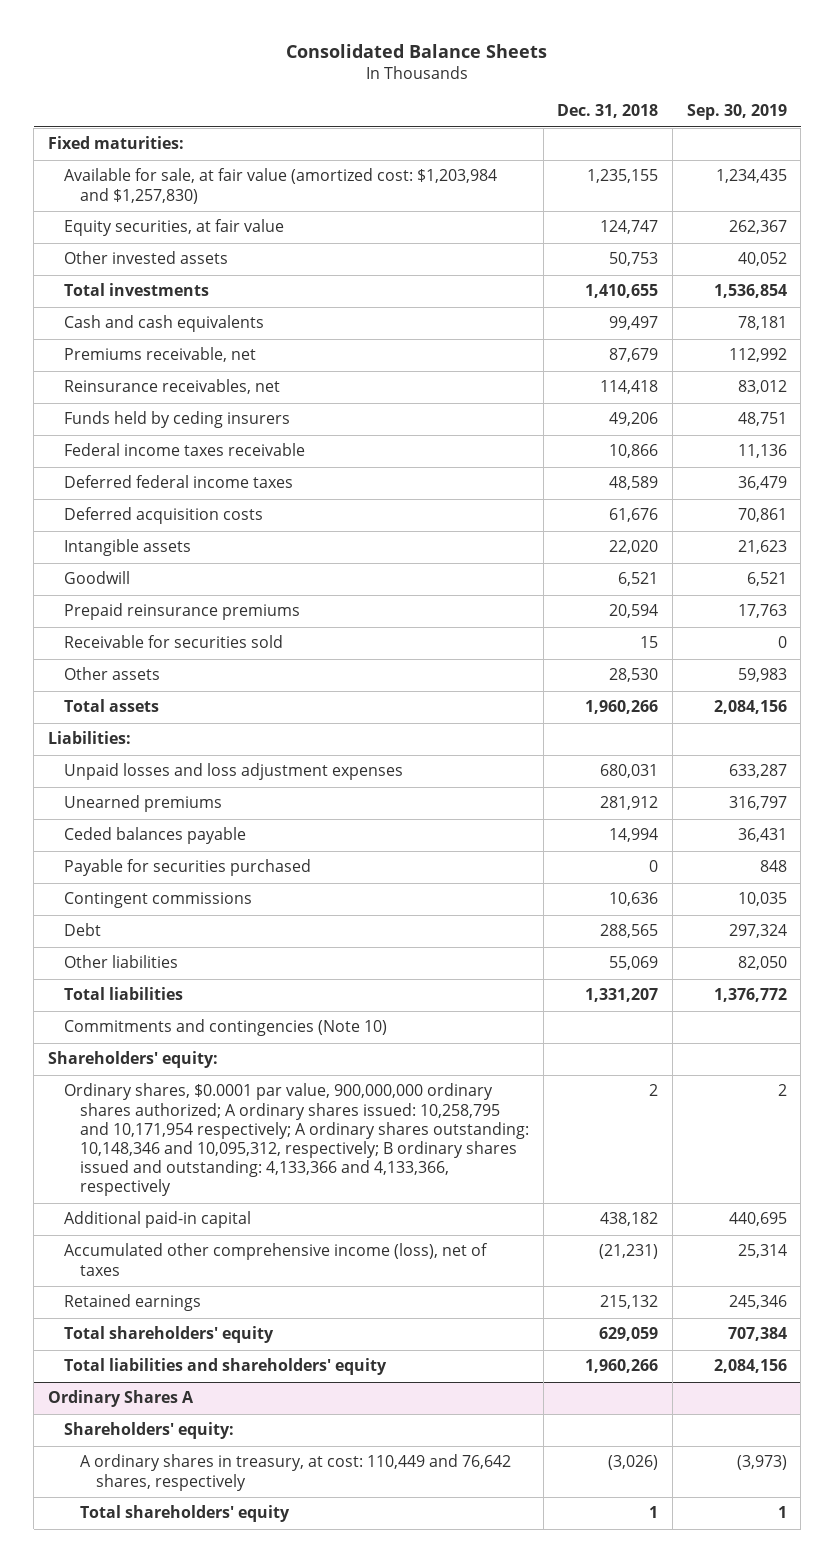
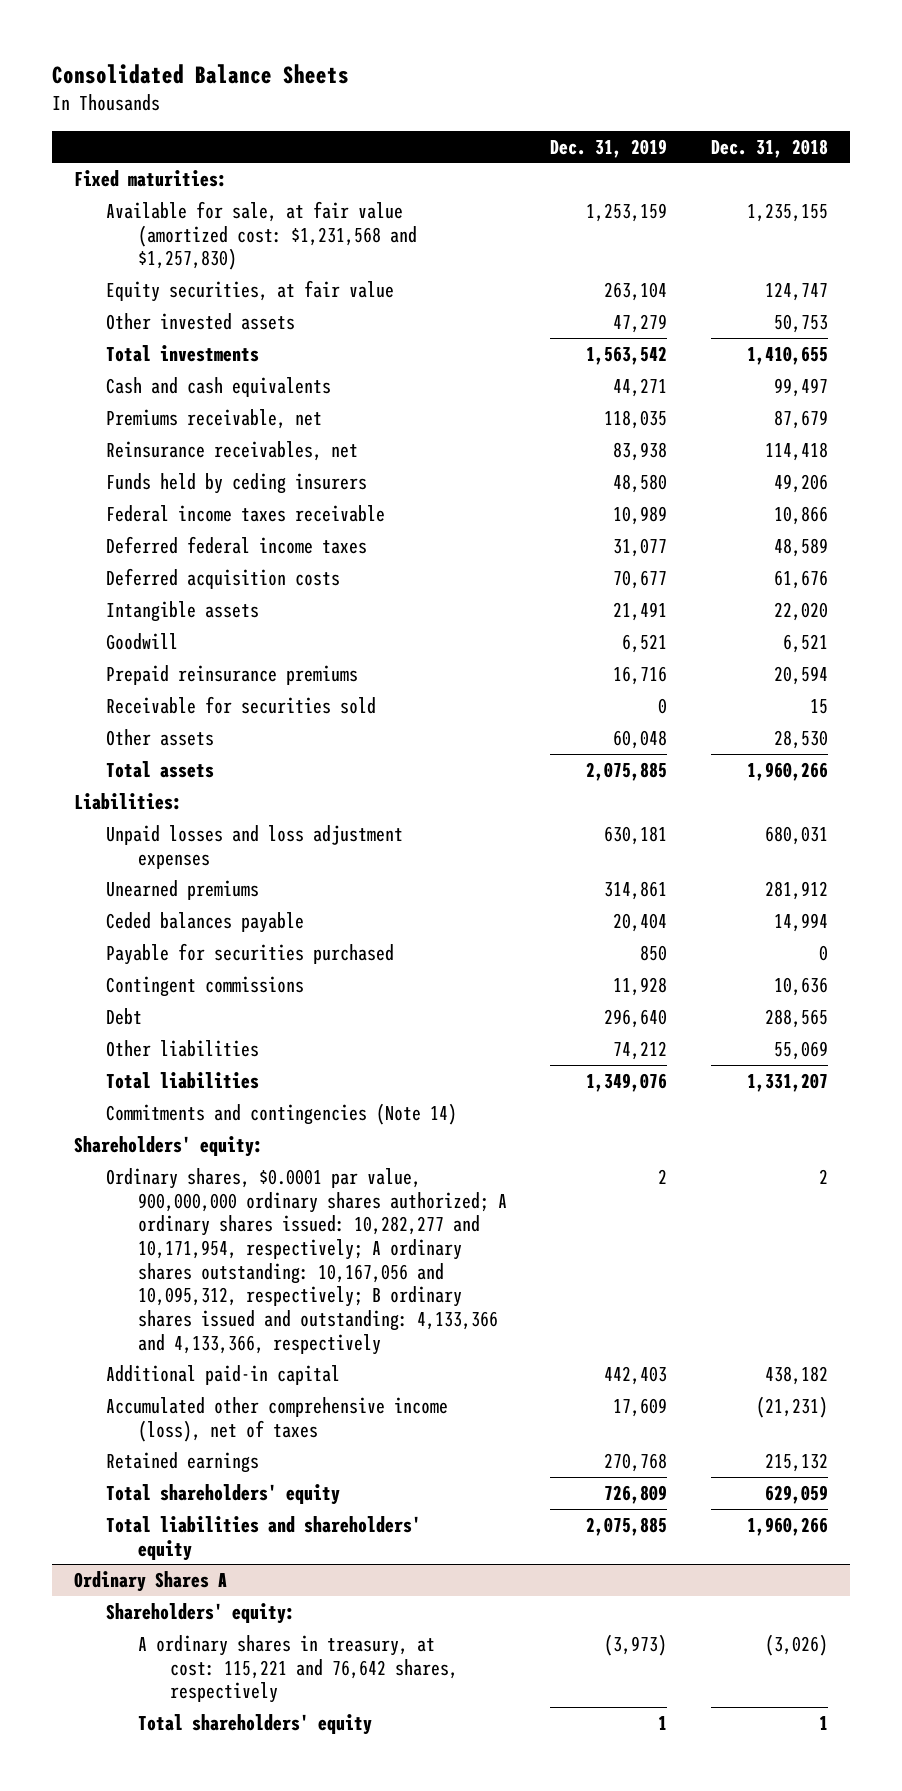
- | Dec. 31, 2018 | Sep. 30, 2019
+ | Dec. 31, 2019 | Dec. 31, 2018
- Available for sale, at fair value (amortized cost: $1,203,984 and $1,257,830) | 1,235,155 | 1,234,435
+ Available for sale, at fair value (amortized cost: $1,231,568 and $1,257,830) | 1,253,159 | 1,235,155
- Commitments and contingencies (Note 10)
+ Commitments and contingencies (Note 14)
- Ordinary shares, $0.0001 par value, 900,000,000 ordinary shares authorized; A ordinary shares issued: 10,258,795 and 10,171,954 respectively; A ordinary shares outstanding: 10,148,346 and 10,095,312, respectively; B ordinary shares issued and outstanding: 4,133,366 and 4,133,366, respectively | 2 | 2
+ Ordinary shares, $0.0001 par value, 900,000,000 ordinary shares authorized; A ordinary shares issued: 10,282,277 and 10,171,954, respectively; A ordinary shares outstanding: 10,167,056 and 10,095,312, respectively; B ordinary shares issued and outstanding: 4,133,366 and 4,133,366, respectively | 2 | 2
@ Ordinary Shares A
- A ordinary shares in treasury, at cost: 110,449 and 76,642 shares, respectively | (3,026) | (3,973)
+ A ordinary shares in treasury, at cost: 115,221 and 76,642 shares, respectively | (3,973) | (3,026)

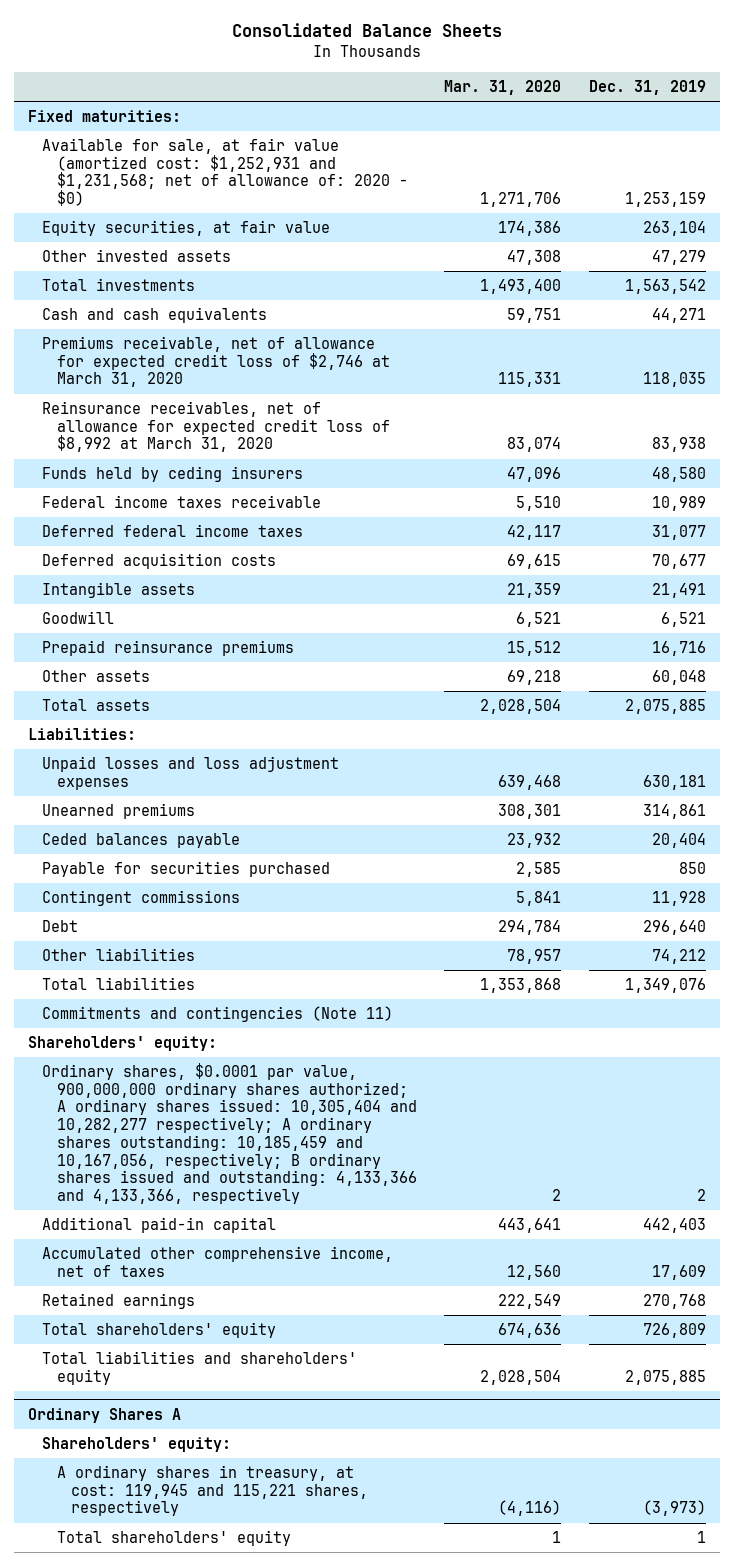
- | Dec. 31, 2019 | Dec. 31, 2018
+ | Mar. 31, 2020 | Dec. 31, 2019
- Available for sale, at fair value (amortized cost: $1,231,568 and $1,257,830) | 1,253,159 | 1,235,155
+ Available for sale, at fair value (amortized cost: $1,252,931 and $1,231,568; net of allowance of: 2020 - $0) | 1,271,706 | 1,253,159
- Premiums receivable, net | 118,035 | 87,679
- Reinsurance receivables, net | 83,938 | 114,418
+ Premiums receivable, net of allowance for expected credit loss of $2,746 at March 31, 2020 | 115,331 | 118,035
+ Reinsurance receivables, net of allowance for expected credit loss of $8,992 at March 31, 2020 | 83,074 | 83,938
- Receivable for securities sold | 0 | 15
- Commitments and contingencies (Note 14)
+ Commitments and contingencies (Note 11)
- Ordinary shares, $0.0001 par value, 900,000,000 ordinary shares authorized; A ordinary shares issued: 10,282,277 and 10,171,954, respectively; A ordinary shares outstanding: 10,167,056 and 10,095,312, respectively; B ordinary shares issued and outstanding: 4,133,366 and 4,133,366, respectively | 2 | 2
+ Ordinary shares, $0.0001 par value, 900,000,000 ordinary shares authorized; A ordinary shares issued: 10,305,404 and 10,282,277 respectively; A ordinary shares outstanding: 10,185,459 and 10,167,056, respectively; B ordinary shares issued and outstanding: 4,133,366 and 4,133,366, respectively | 2 | 2
- Accumulated other comprehensive income (loss), net of taxes | 17,609 | (21,231)
+ Accumulated other comprehensive income, net of taxes | 12,560 | 17,609
@ Ordinary Shares A
- A ordinary shares in treasury, at cost: 115,221 and 76,642 shares, respectively | (3,973) | (3,026)
+ A ordinary shares in treasury, at cost: 119,945 and 115,221 shares, respectively | (4,116) | (3,973)

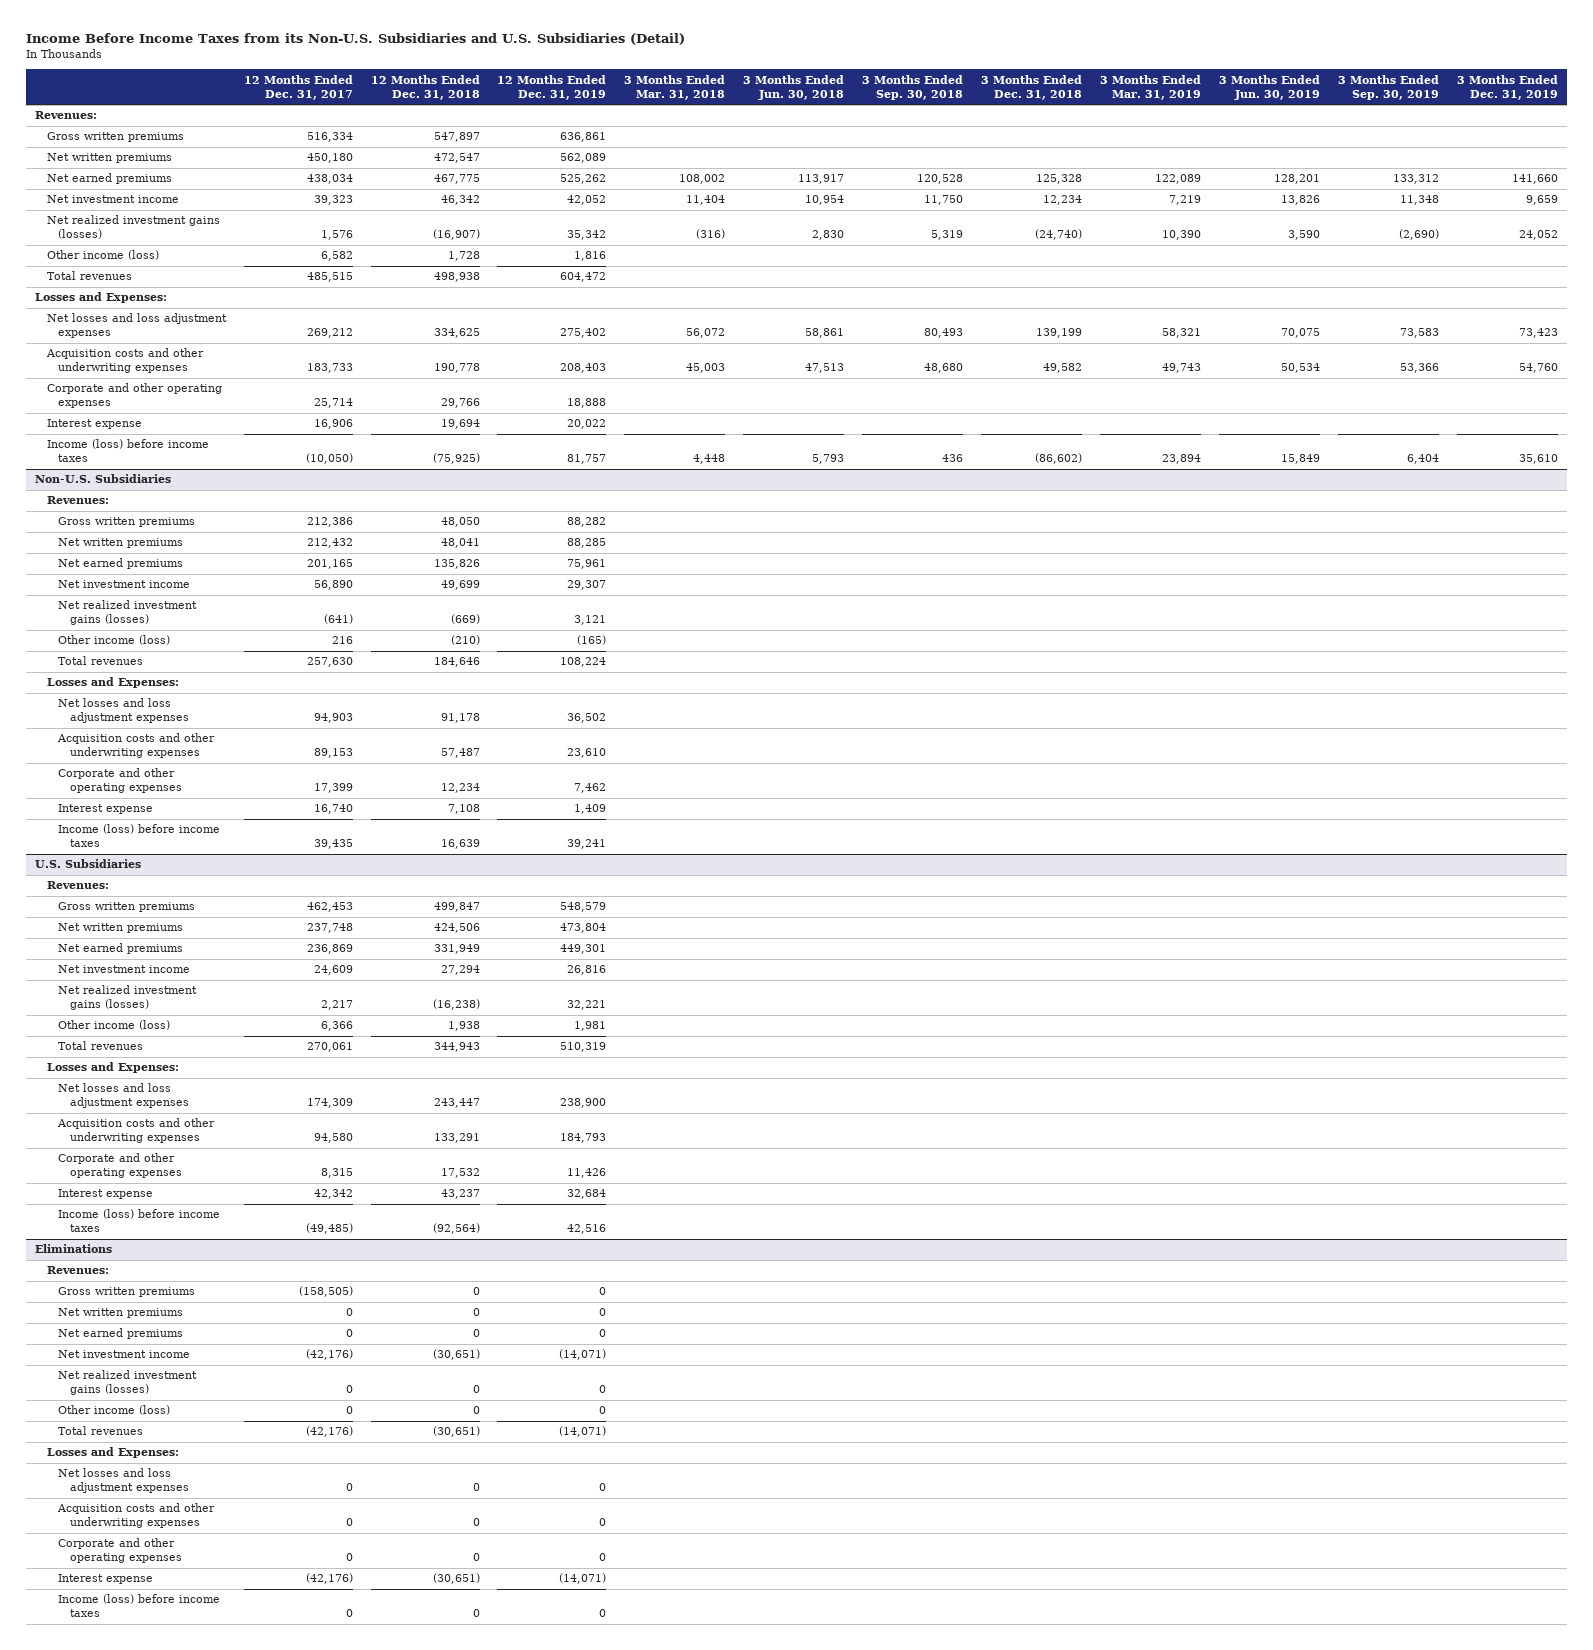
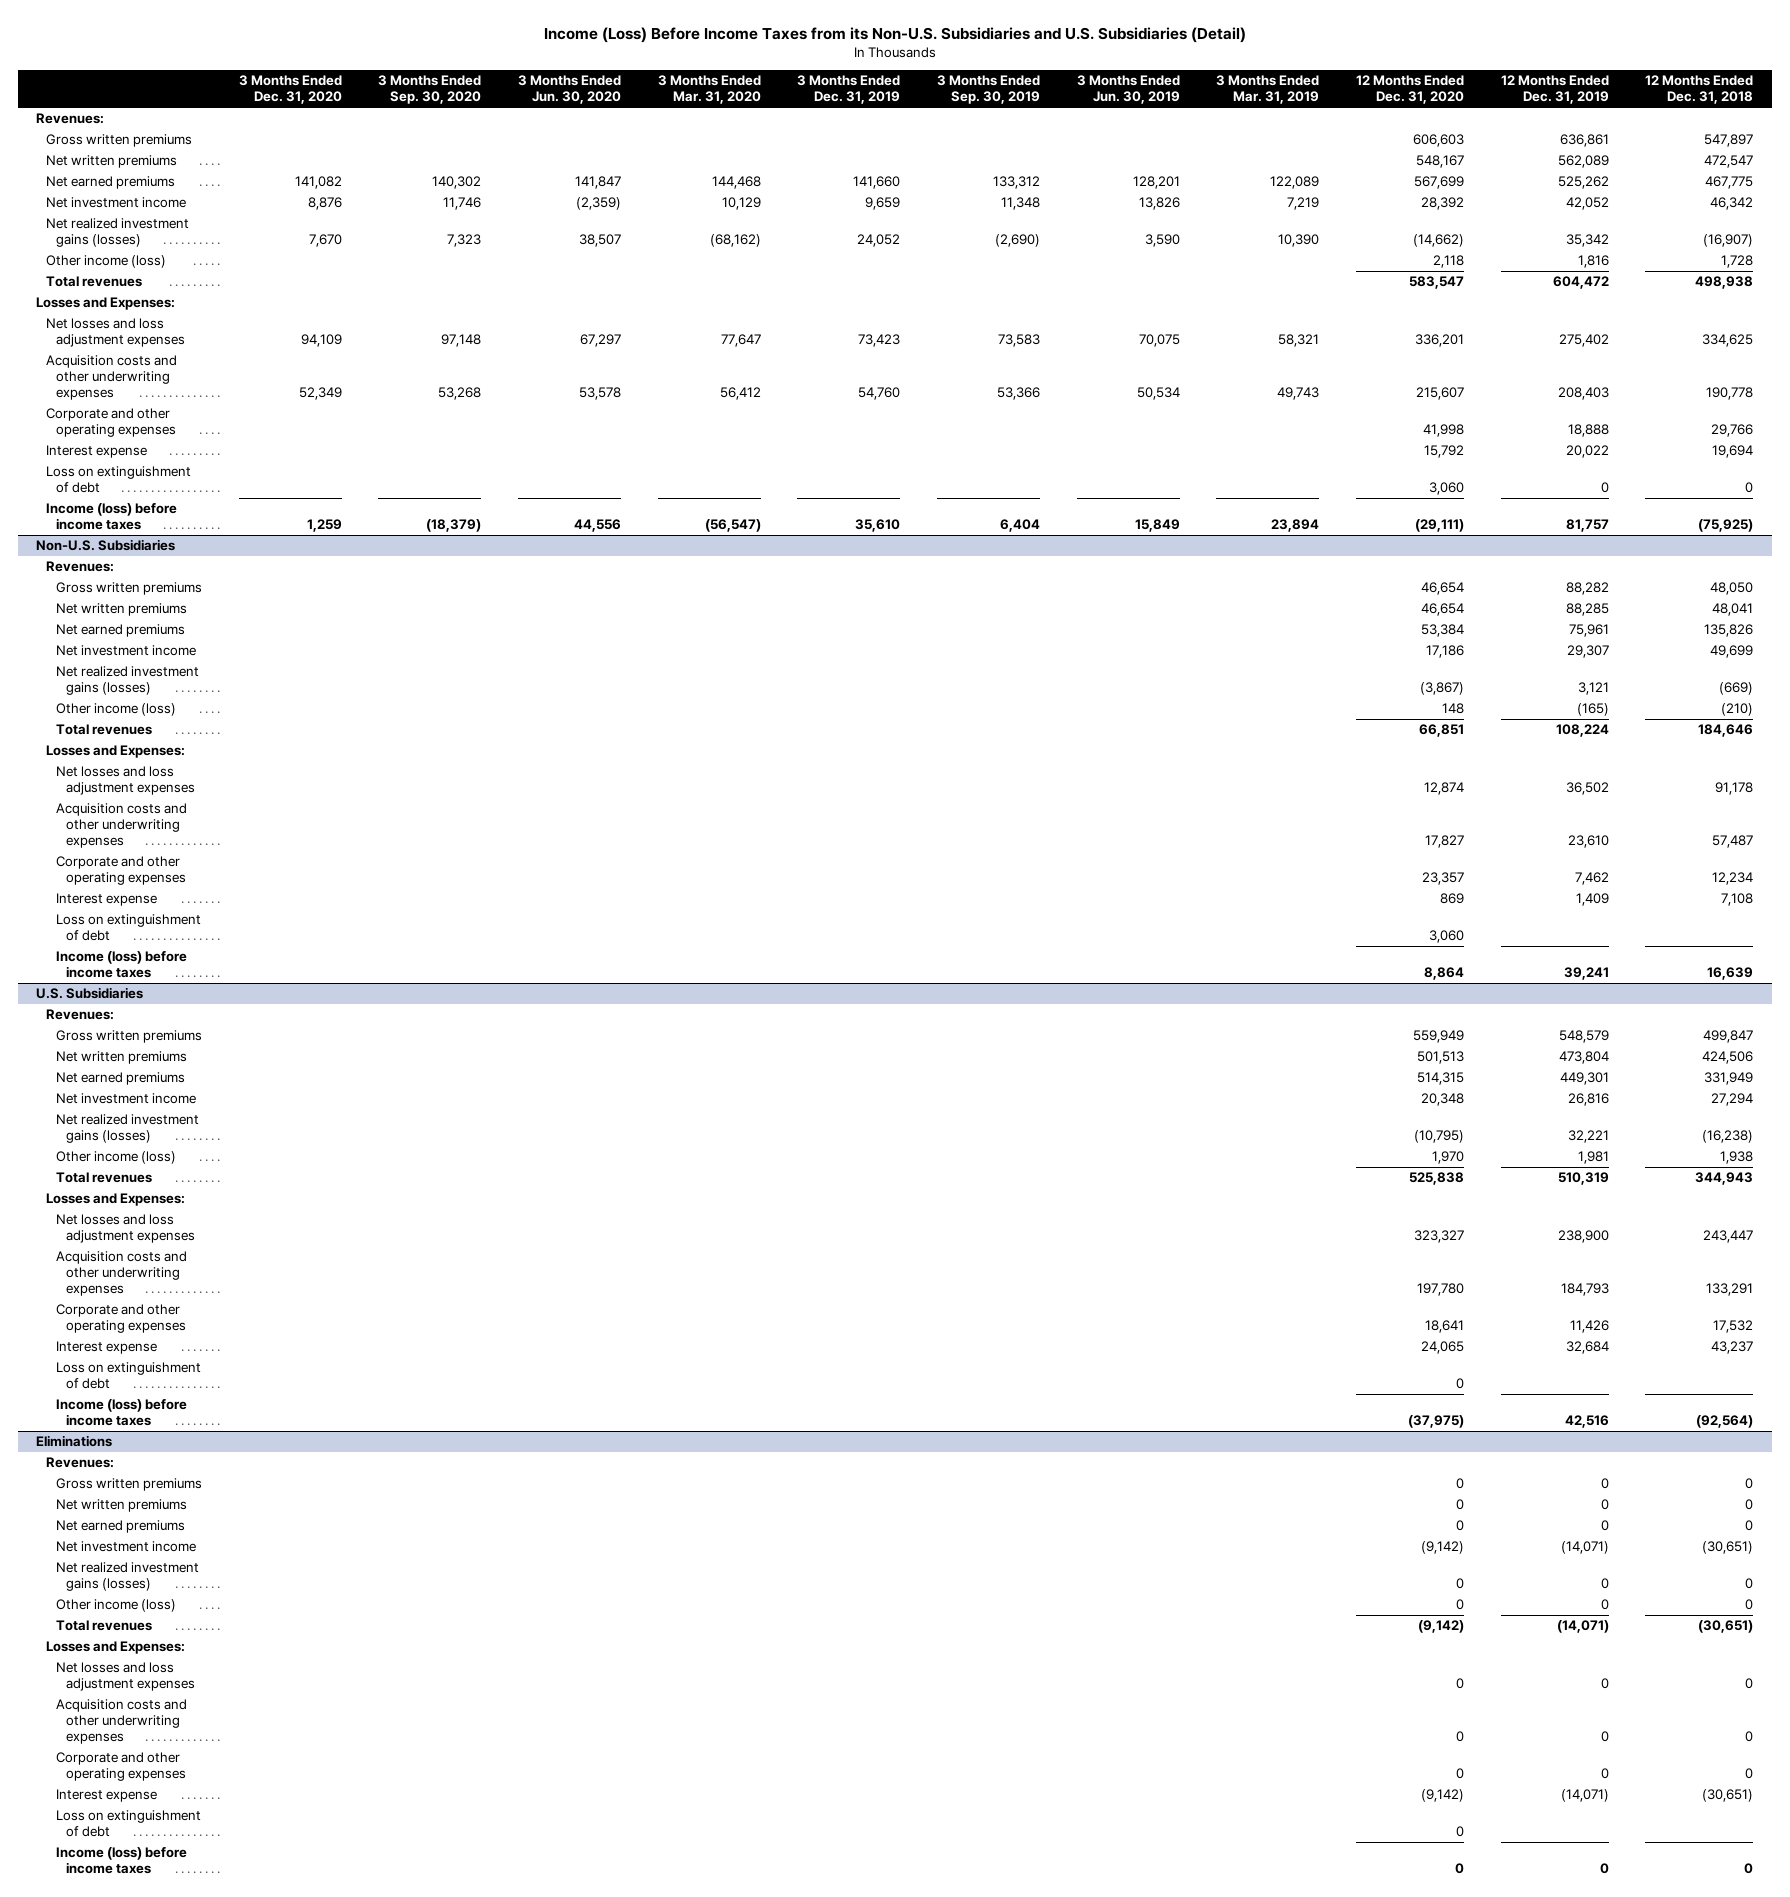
- Income Before Income Taxes from its Non-U.S. Subsidiaries and U.S. Subsidiaries (Detail)
+ Income (Loss) Before Income Taxes from its Non-U.S. Subsidiaries and U.S. Subsidiaries (Detail)
- | 12 Months Ended Dec. 31, 2017 | 12 Months Ended Dec. 31, 2018 | 12 Months Ended Dec. 31, 2019 | 3 Months Ended Mar. 31, 2018 | 3 Months Ended Jun. 30, 2018 | 3 Months Ended Sep. 30, 2018 | 3 Months Ended Dec. 31, 2018 | 3 Months Ended Mar. 31, 2019 | 3 Months Ended Jun. 30, 2019 | 3 Months Ended Sep. 30, 2019 | 3 Months Ended Dec. 31, 2019
+ | 3 Months Ended Dec. 31, 2020 | 3 Months Ended Sep. 30, 2020 | 3 Months Ended Jun. 30, 2020 | 3 Months Ended Mar. 31, 2020 | 3 Months Ended Dec. 31, 2019 | 3 Months Ended Sep. 30, 2019 | 3 Months Ended Jun. 30, 2019 | 3 Months Ended Mar. 31, 2019 | 12 Months Ended Dec. 31, 2020 | 12 Months Ended Dec. 31, 2019 | 12 Months Ended Dec. 31, 2018
+ Loss on extinguishment of debt | | | | | | | | | 3,060 | 0 | 0
@ Non-U.S. Subsidiaries
+ Loss on extinguishment of debt | | | | | | | | | 3,060 | |
@ U.S. Subsidiaries
+ Loss on extinguishment of debt | | | | | | | | | 0 | |
@ Eliminations
+ Loss on extinguishment of debt | | | | | | | | | 0 | |

